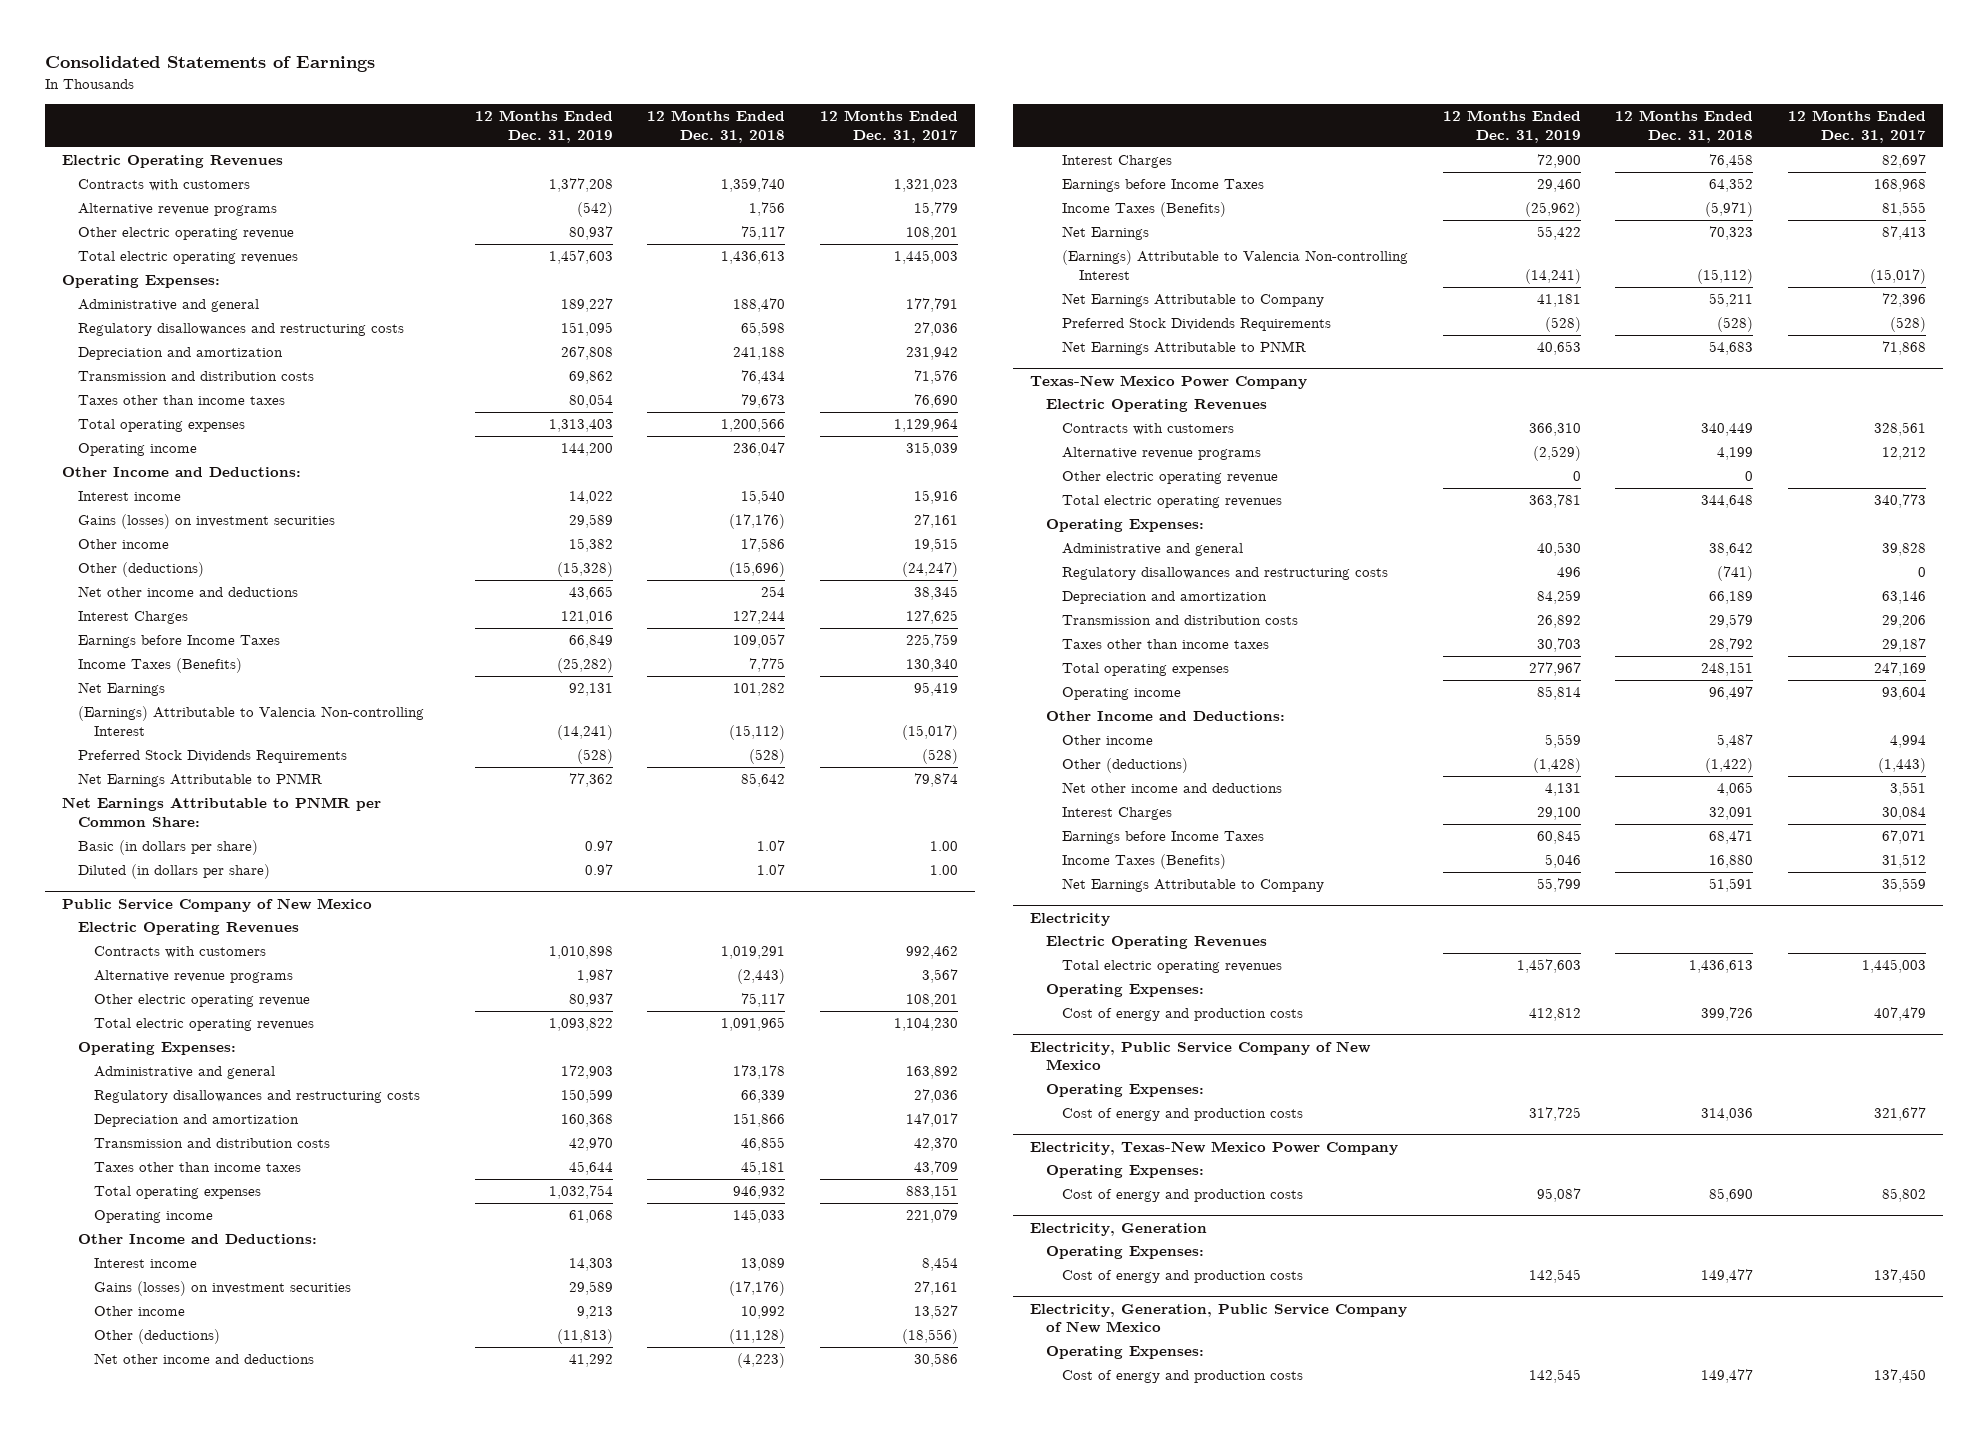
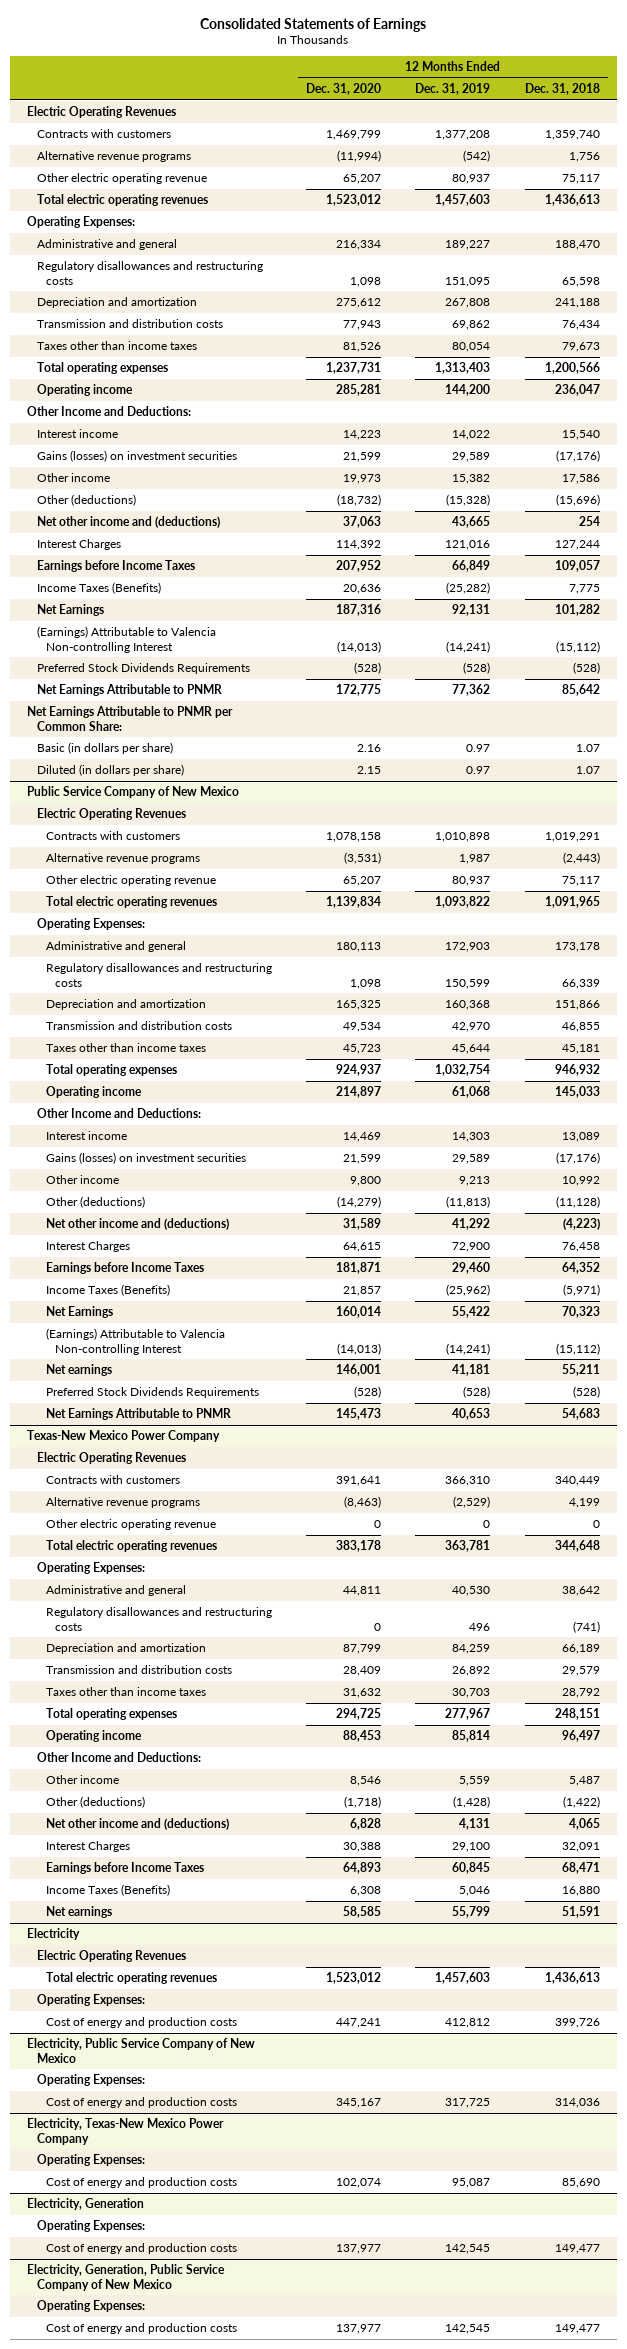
- | 12 Months Ended Dec. 31, 2019 | 12 Months Ended Dec. 31, 2018 | 12 Months Ended Dec. 31, 2017
+ | 12 Months Ended Dec. 31, 2020 | 12 Months Ended Dec. 31, 2019 | 12 Months Ended Dec. 31, 2018
- Net other income and deductions | 43,665 | 254 | 38,345
+ Net other income and (deductions) | 37,063 | 43,665 | 254
@ Public Service Company of New Mexico
- Net other income and deductions | 41,292 | (4,223) | 30,586
+ Net other income and (deductions) | 31,589 | 41,292 | (4,223)
- Net Earnings Attributable to Company | 41,181 | 55,211 | 72,396
+ Net earnings | 146,001 | 41,181 | 55,211
@ Texas-New Mexico Power Company
- Net other income and deductions | 4,131 | 4,065 | 3,551
+ Net other income and (deductions) | 6,828 | 4,131 | 4,065
- Net Earnings Attributable to Company | 55,799 | 51,591 | 35,559
+ Net earnings | 58,585 | 55,799 | 51,591

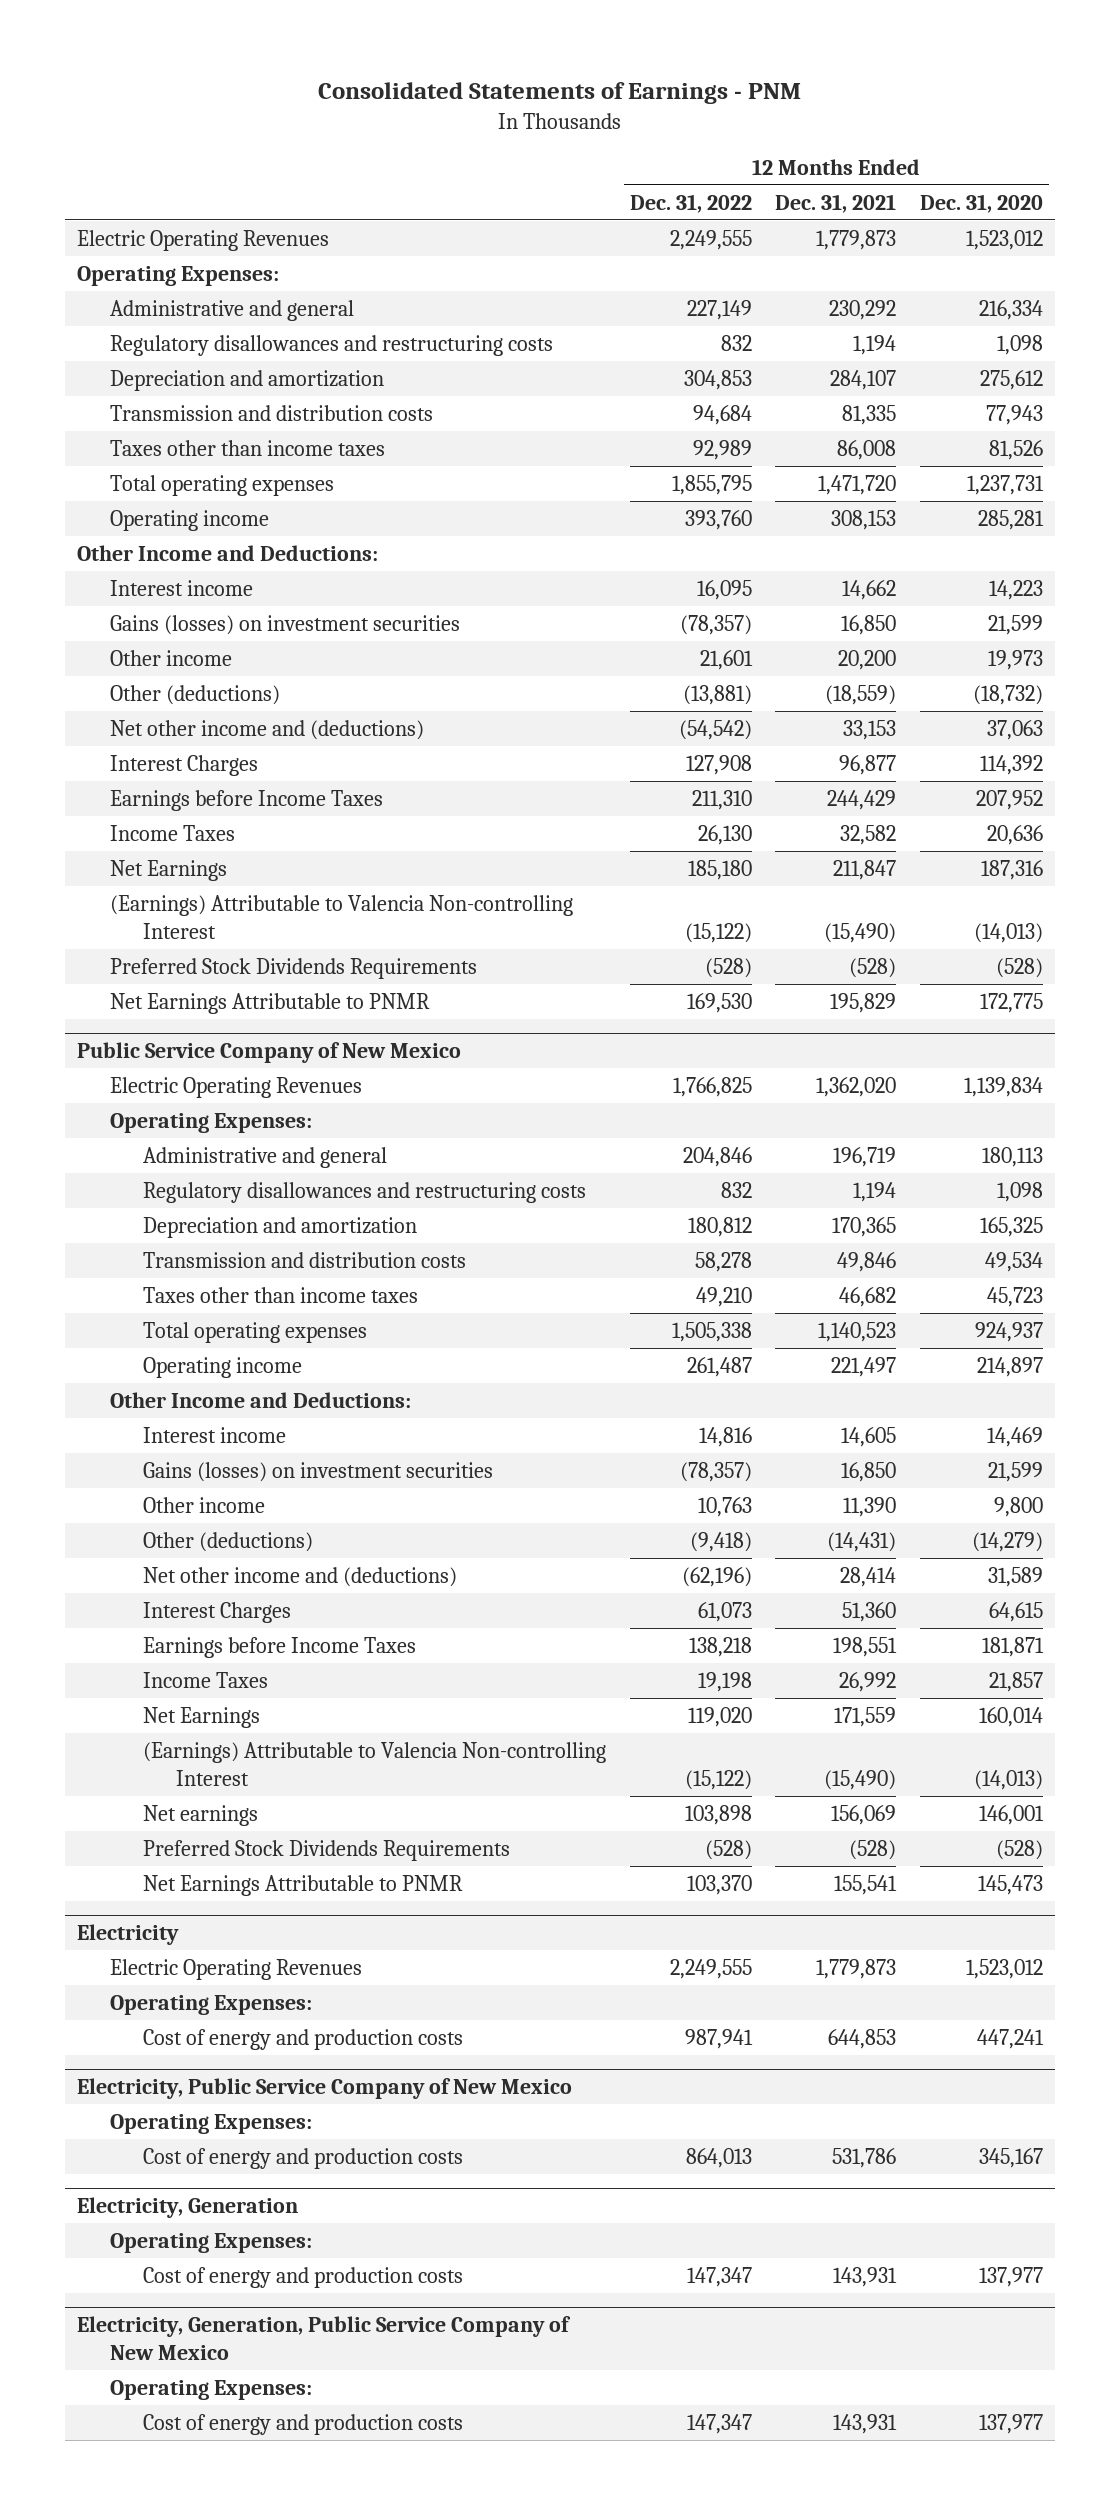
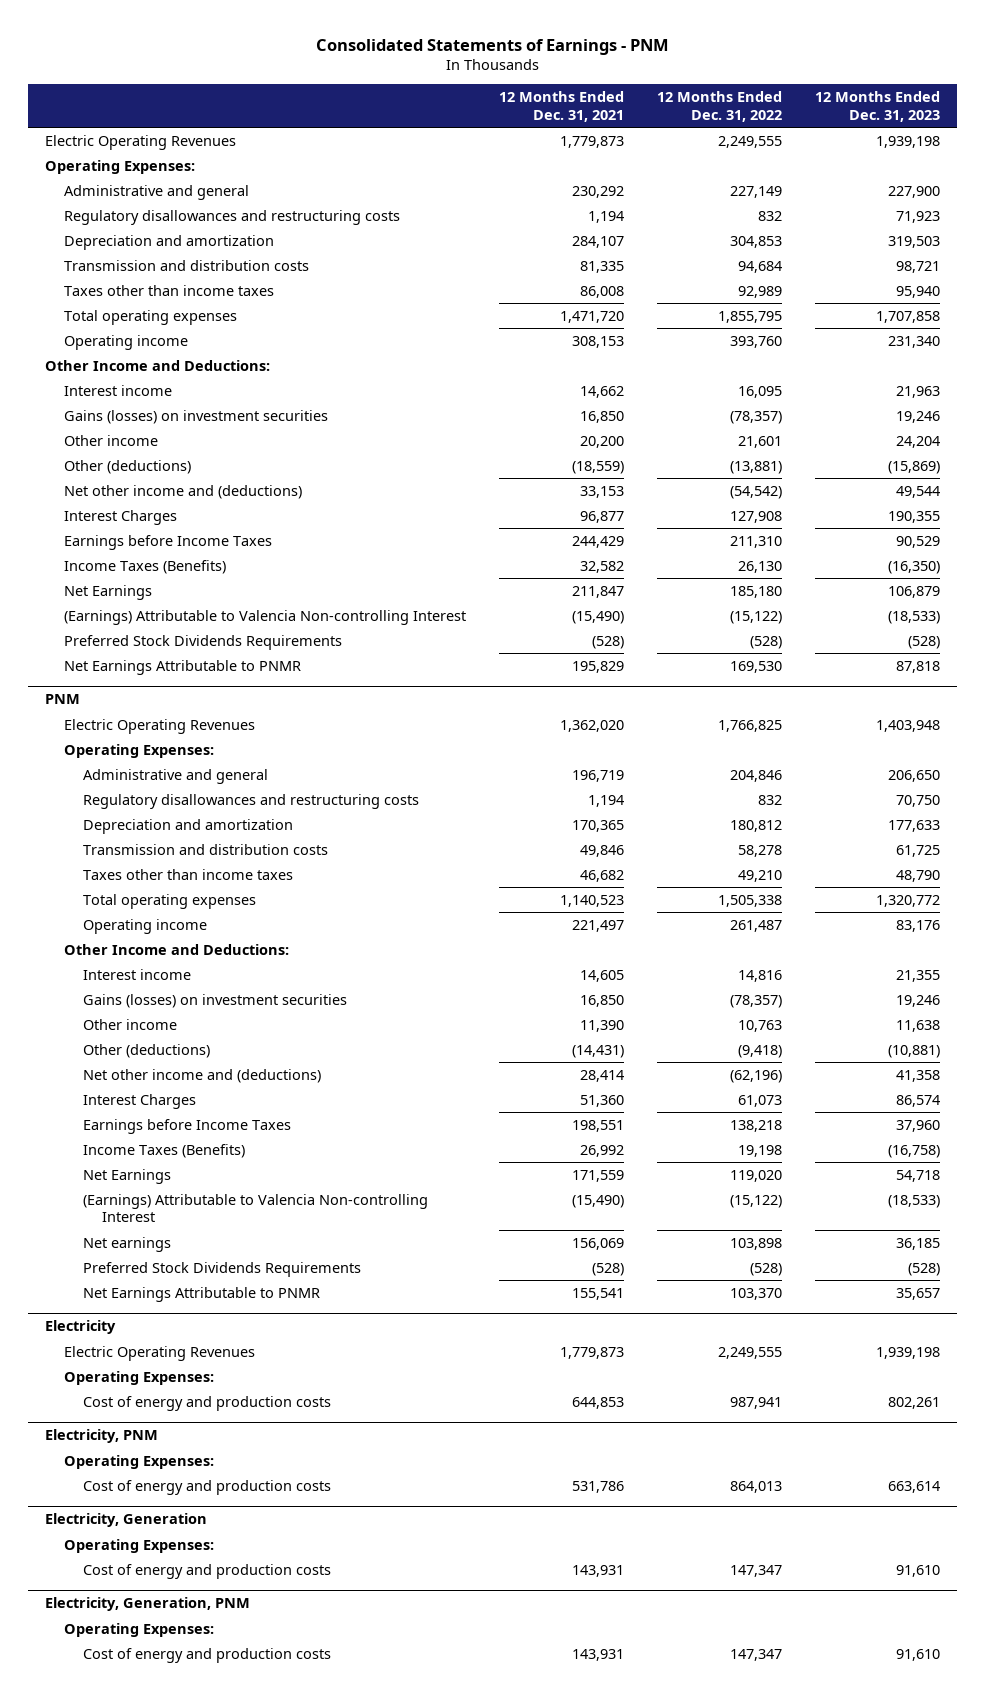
- | 12 Months Ended Dec. 31, 2022 | 12 Months Ended Dec. 31, 2021 | 12 Months Ended Dec. 31, 2020
+ | 12 Months Ended Dec. 31, 2021 | 12 Months Ended Dec. 31, 2022 | 12 Months Ended Dec. 31, 2023
- Income Taxes | 26,130 | 32,582 | 20,636
+ Income Taxes (Benefits) | 32,582 | 26,130 | (16,350)
- Public Service Company of New Mexico
+ PNM
- Income Taxes | 19,198 | 26,992 | 21,857
+ Income Taxes (Benefits) | 26,992 | 19,198 | (16,758)
- Electricity, Public Service Company of New Mexico
+ Electricity, PNM
- Electricity, Generation, Public Service Company of New Mexico
+ Electricity, Generation, PNM

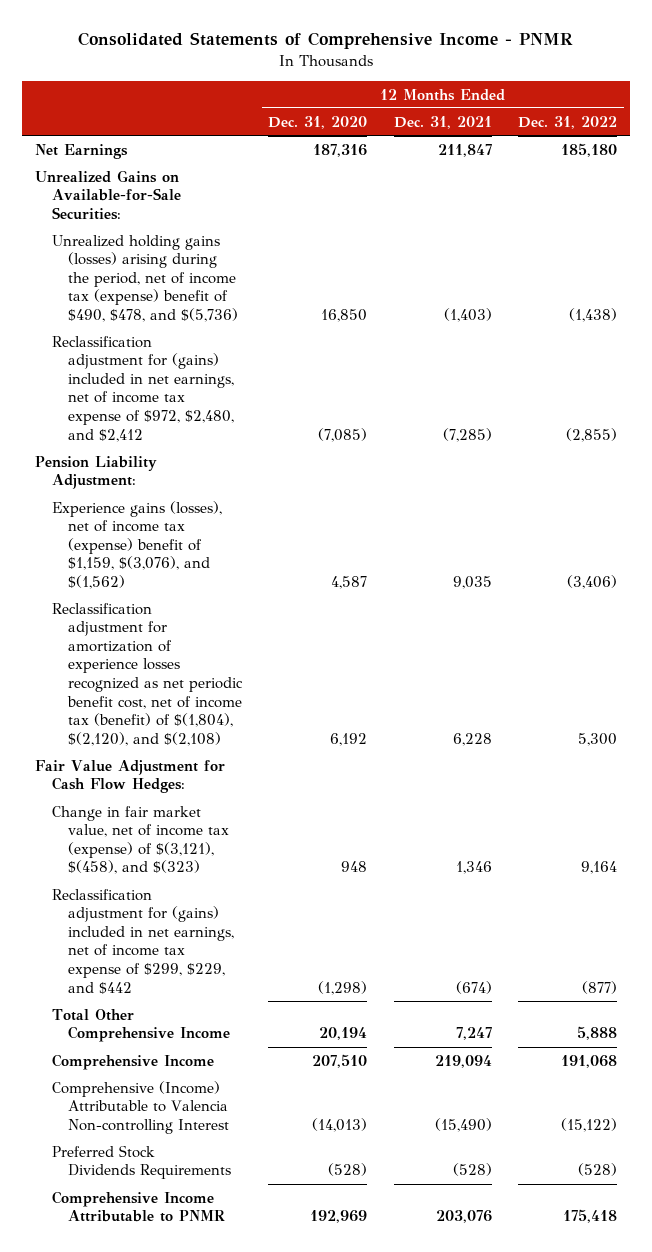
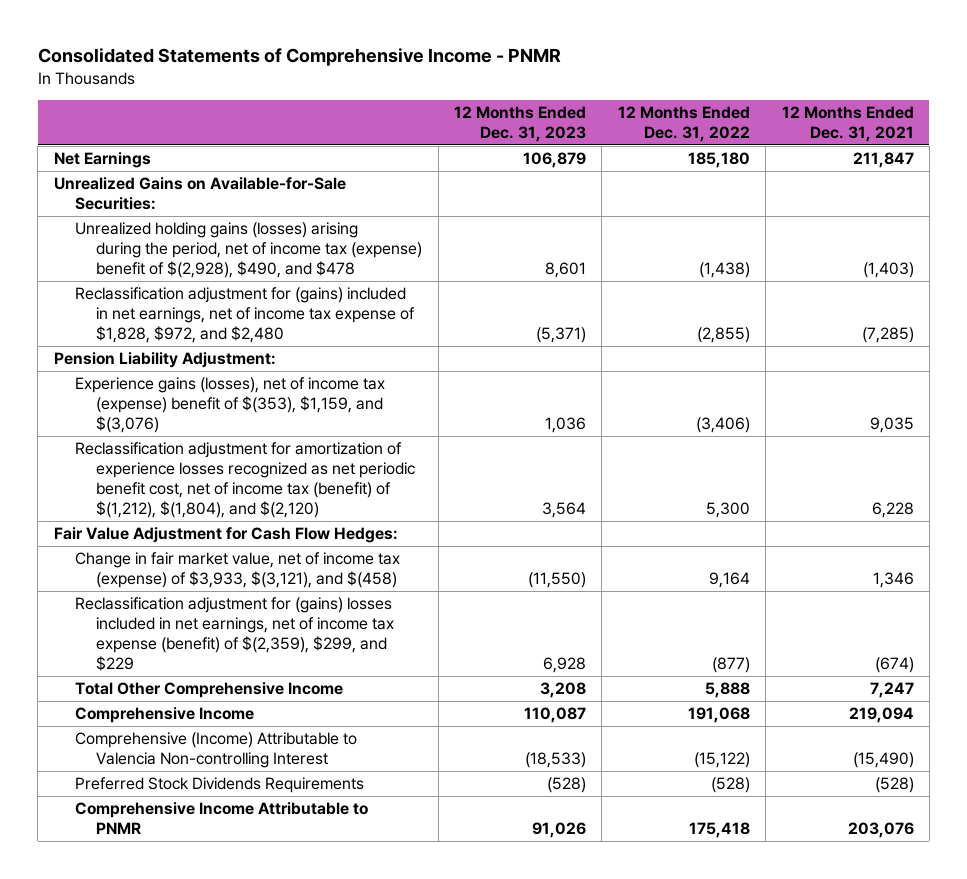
- | 12 Months Ended Dec. 31, 2020 | 12 Months Ended Dec. 31, 2021 | 12 Months Ended Dec. 31, 2022
+ | 12 Months Ended Dec. 31, 2023 | 12 Months Ended Dec. 31, 2022 | 12 Months Ended Dec. 31, 2021
- Unrealized holding gains (losses) arising during the period, net of income tax (expense) benefit of $490, $478, and $(5,736) | 16,850 | (1,403) | (1,438)
- Reclassification adjustment for (gains) included in net earnings, net of income tax expense of $972, $2,480, and $2,412 | (7,085) | (7,285) | (2,855)
+ Unrealized holding gains (losses) arising during the period, net of income tax (expense) benefit of $(2,928), $490, and $478 | 8,601 | (1,438) | (1,403)
+ Reclassification adjustment for (gains) included in net earnings, net of income tax expense of $1,828, $972, and $2,480 | (5,371) | (2,855) | (7,285)
- Experience gains (losses), net of income tax (expense) benefit of $1,159, $(3,076), and $(1,562) | 4,587 | 9,035 | (3,406)
- Reclassification adjustment for amortization of experience losses recognized as net periodic benefit cost, net of income tax (benefit) of $(1,804), $(2,120), and $(2,108) | 6,192 | 6,228 | 5,300
+ Experience gains (losses), net of income tax (expense) benefit of $(353), $1,159, and $(3,076) | 1,036 | (3,406) | 9,035
+ Reclassification adjustment for amortization of experience losses recognized as net periodic benefit cost, net of income tax (benefit) of $(1,212), $(1,804), and $(2,120) | 3,564 | 5,300 | 6,228
- Change in fair market value, net of income tax (expense) of $(3,121), $(458), and $(323) | 948 | 1,346 | 9,164
- Reclassification adjustment for (gains) included in net earnings, net of income tax expense of $299, $229, and $442 | (1,298) | (674) | (877)
+ Change in fair market value, net of income tax (expense) of $3,933, $(3,121), and $(458) | (11,550) | 9,164 | 1,346
+ Reclassification adjustment for (gains) losses included in net earnings, net of income tax expense (benefit) of $(2,359), $299, and $229 | 6,928 | (877) | (674)

